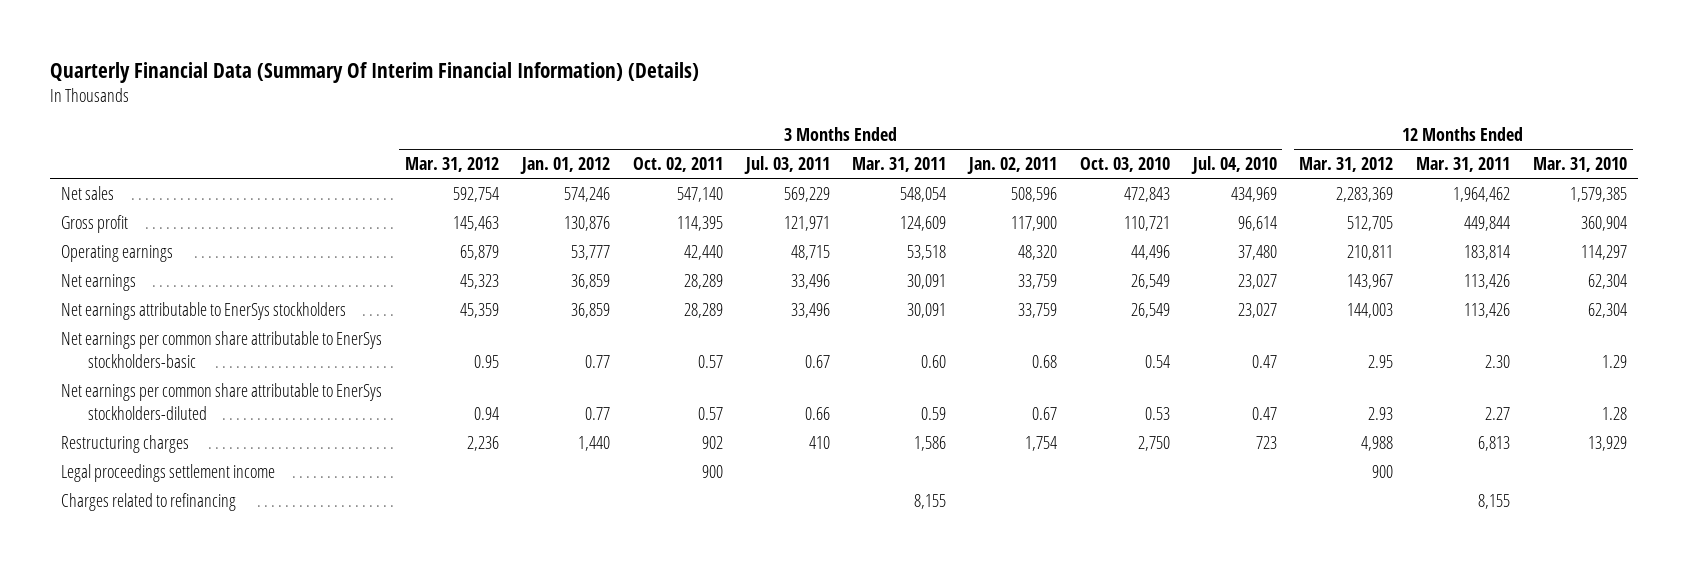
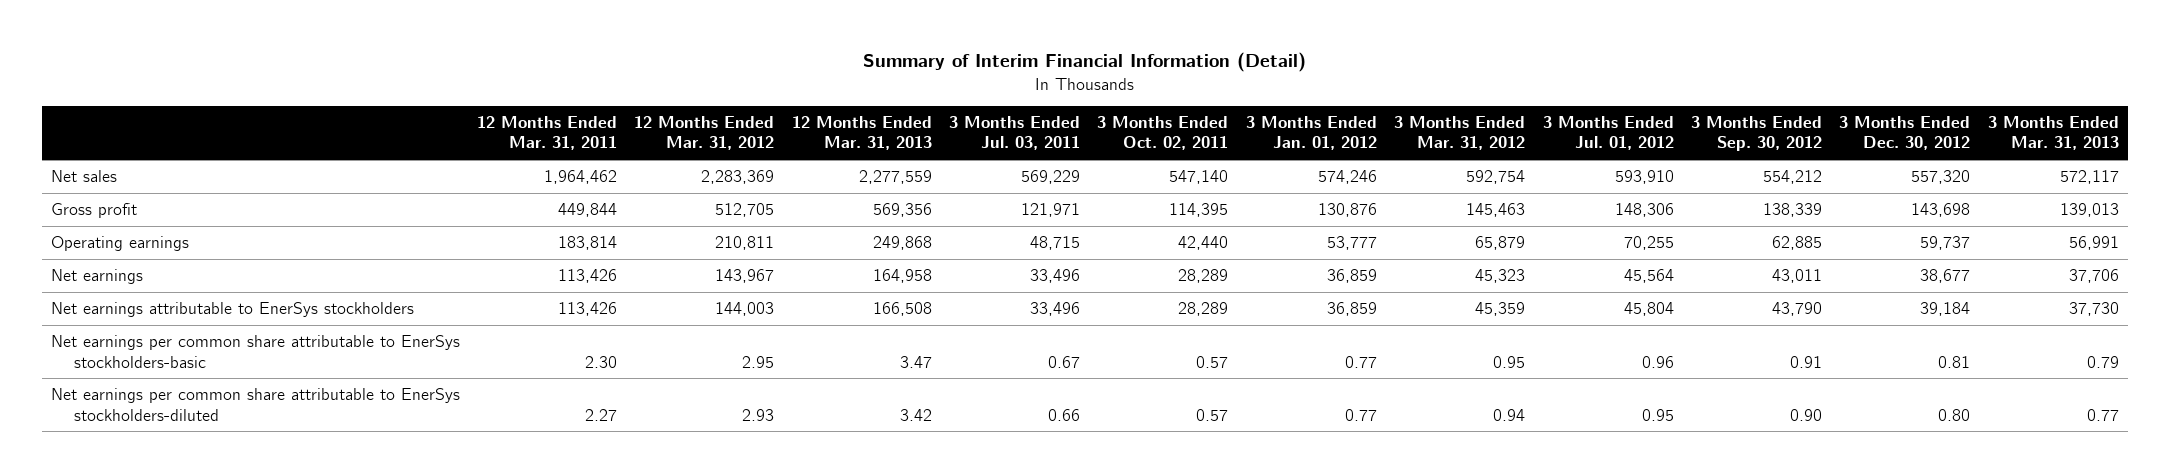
- Quarterly Financial Data (Summary Of Interim Financial Information) (Details)
+ Summary of Interim Financial Information (Detail)
- | 3 Months Ended Mar. 31, 2012 | 3 Months Ended Jan. 01, 2012 | 3 Months Ended Oct. 02, 2011 | 3 Months Ended Jul. 03, 2011 | 3 Months Ended Mar. 31, 2011 | 3 Months Ended Jan. 02, 2011 | 3 Months Ended Oct. 03, 2010 | 3 Months Ended Jul. 04, 2010 | 12 Months Ended Mar. 31, 2012 | 12 Months Ended Mar. 31, 2011 | 12 Months Ended Mar. 31, 2010
+ | 12 Months Ended Mar. 31, 2011 | 12 Months Ended Mar. 31, 2012 | 12 Months Ended Mar. 31, 2013 | 3 Months Ended Jul. 03, 2011 | 3 Months Ended Oct. 02, 2011 | 3 Months Ended Jan. 01, 2012 | 3 Months Ended Mar. 31, 2012 | 3 Months Ended Jul. 01, 2012 | 3 Months Ended Sep. 30, 2012 | 3 Months Ended Dec. 30, 2012 | 3 Months Ended Mar. 31, 2013
- Restructuring charges | 2,236 | 1,440 | 902 | 410 | 1,586 | 1,754 | 2,750 | 723 | 4,988 | 6,813 | 13,929
- Legal proceedings settlement income | | | 900 | | | | | | 900 | |
- Charges related to refinancing | | | | | 8,155 | | | | | 8,155 |

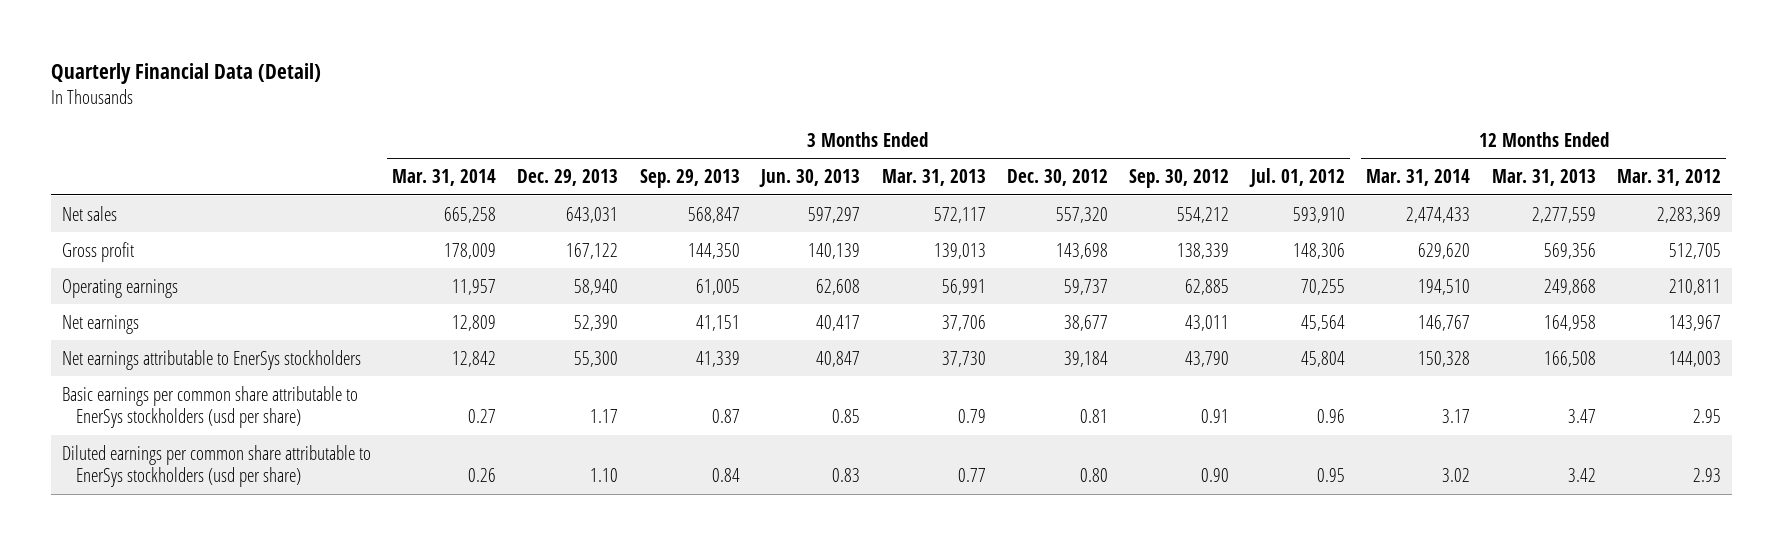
- Summary of Interim Financial Information (Detail)
+ Quarterly Financial Data (Detail)
- | 12 Months Ended Mar. 31, 2011 | 12 Months Ended Mar. 31, 2012 | 12 Months Ended Mar. 31, 2013 | 3 Months Ended Jul. 03, 2011 | 3 Months Ended Oct. 02, 2011 | 3 Months Ended Jan. 01, 2012 | 3 Months Ended Mar. 31, 2012 | 3 Months Ended Jul. 01, 2012 | 3 Months Ended Sep. 30, 2012 | 3 Months Ended Dec. 30, 2012 | 3 Months Ended Mar. 31, 2013
+ | 3 Months Ended Mar. 31, 2014 | 3 Months Ended Dec. 29, 2013 | 3 Months Ended Sep. 29, 2013 | 3 Months Ended Jun. 30, 2013 | 3 Months Ended Mar. 31, 2013 | 3 Months Ended Dec. 30, 2012 | 3 Months Ended Sep. 30, 2012 | 3 Months Ended Jul. 01, 2012 | 12 Months Ended Mar. 31, 2014 | 12 Months Ended Mar. 31, 2013 | 12 Months Ended Mar. 31, 2012
- Net earnings per common share attributable to EnerSys stockholders-basic | 2.30 | 2.95 | 3.47 | 0.67 | 0.57 | 0.77 | 0.95 | 0.96 | 0.91 | 0.81 | 0.79
- Net earnings per common share attributable to EnerSys stockholders-diluted | 2.27 | 2.93 | 3.42 | 0.66 | 0.57 | 0.77 | 0.94 | 0.95 | 0.90 | 0.80 | 0.77
+ Basic earnings per common share attributable to EnerSys stockholders (usd per share) | 0.27 | 1.17 | 0.87 | 0.85 | 0.79 | 0.81 | 0.91 | 0.96 | 3.17 | 3.47 | 2.95
+ Diluted earnings per common share attributable to EnerSys stockholders (usd per share) | 0.26 | 1.10 | 0.84 | 0.83 | 0.77 | 0.80 | 0.90 | 0.95 | 3.02 | 3.42 | 2.93

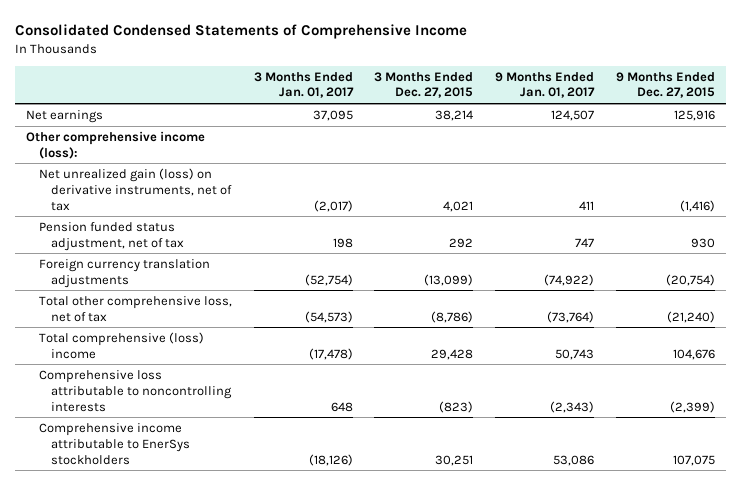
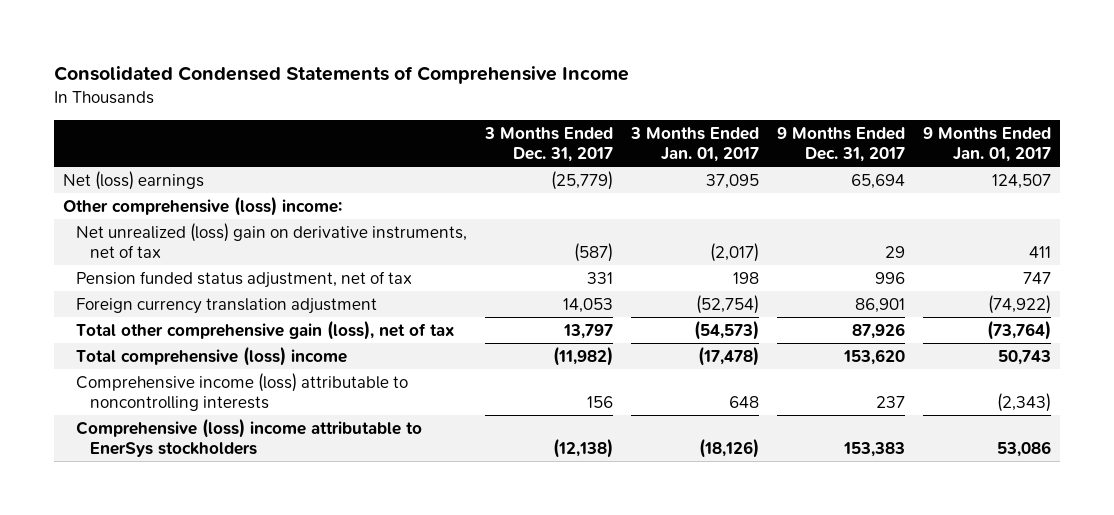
- | 3 Months Ended Jan. 01, 2017 | 3 Months Ended Dec. 27, 2015 | 9 Months Ended Jan. 01, 2017 | 9 Months Ended Dec. 27, 2015
+ | 3 Months Ended Dec. 31, 2017 | 3 Months Ended Jan. 01, 2017 | 9 Months Ended Dec. 31, 2017 | 9 Months Ended Jan. 01, 2017
- Net earnings | 37,095 | 38,214 | 124,507 | 125,916
- Other comprehensive income (loss):
- Net unrealized gain (loss) on derivative instruments, net of tax | (2,017) | 4,021 | 411 | (1,416)
+ Net (loss) earnings | (25,779) | 37,095 | 65,694 | 124,507
+ Other comprehensive (loss) income:
+ Net unrealized (loss) gain on derivative instruments, net of tax | (587) | (2,017) | 29 | 411
- Foreign currency translation adjustments | (52,754) | (13,099) | (74,922) | (20,754)
- Total other comprehensive loss, net of tax | (54,573) | (8,786) | (73,764) | (21,240)
+ Foreign currency translation adjustment | 14,053 | (52,754) | 86,901 | (74,922)
+ Total other comprehensive gain (loss), net of tax | 13,797 | (54,573) | 87,926 | (73,764)
- Comprehensive loss attributable to noncontrolling interests | 648 | (823) | (2,343) | (2,399)
- Comprehensive income attributable to EnerSys stockholders | (18,126) | 30,251 | 53,086 | 107,075
+ Comprehensive income (loss) attributable to noncontrolling interests | 156 | 648 | 237 | (2,343)
+ Comprehensive (loss) income attributable to EnerSys stockholders | (12,138) | (18,126) | 153,383 | 53,086

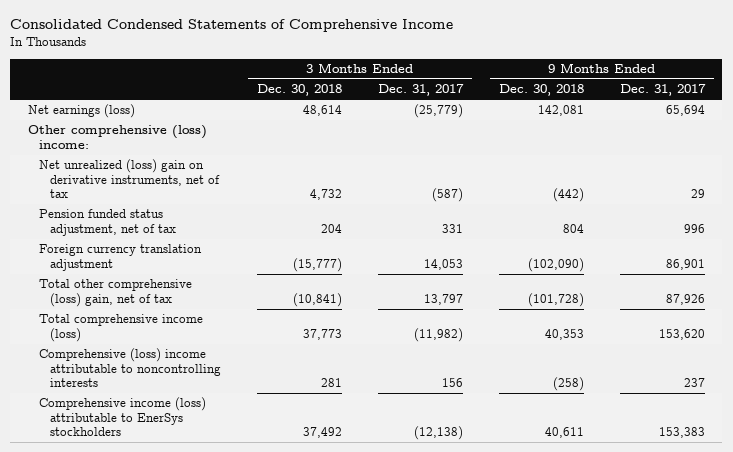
- | 3 Months Ended Dec. 31, 2017 | 3 Months Ended Jan. 01, 2017 | 9 Months Ended Dec. 31, 2017 | 9 Months Ended Jan. 01, 2017
+ | 3 Months Ended Dec. 30, 2018 | 3 Months Ended Dec. 31, 2017 | 9 Months Ended Dec. 30, 2018 | 9 Months Ended Dec. 31, 2017
- Net (loss) earnings | (25,779) | 37,095 | 65,694 | 124,507
+ Net earnings (loss) | 48,614 | (25,779) | 142,081 | 65,694
- Total other comprehensive gain (loss), net of tax | 13,797 | (54,573) | 87,926 | (73,764)
- Total comprehensive (loss) income | (11,982) | (17,478) | 153,620 | 50,743
- Comprehensive income (loss) attributable to noncontrolling interests | 156 | 648 | 237 | (2,343)
- Comprehensive (loss) income attributable to EnerSys stockholders | (12,138) | (18,126) | 153,383 | 53,086
+ Total other comprehensive (loss) gain, net of tax | (10,841) | 13,797 | (101,728) | 87,926
+ Total comprehensive income (loss) | 37,773 | (11,982) | 40,353 | 153,620
+ Comprehensive (loss) income attributable to noncontrolling interests | 281 | 156 | (258) | 237
+ Comprehensive income (loss) attributable to EnerSys stockholders | 37,492 | (12,138) | 40,611 | 153,383

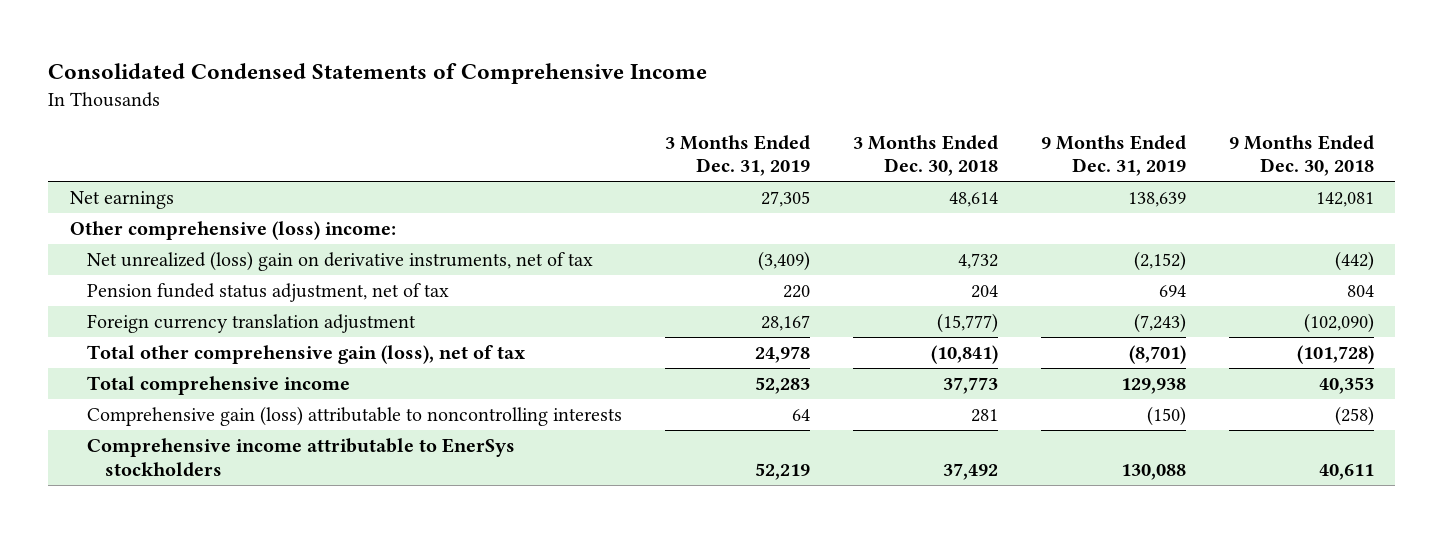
- | 3 Months Ended Dec. 30, 2018 | 3 Months Ended Dec. 31, 2017 | 9 Months Ended Dec. 30, 2018 | 9 Months Ended Dec. 31, 2017
+ | 3 Months Ended Dec. 31, 2019 | 3 Months Ended Dec. 30, 2018 | 9 Months Ended Dec. 31, 2019 | 9 Months Ended Dec. 30, 2018
- Net earnings (loss) | 48,614 | (25,779) | 142,081 | 65,694
+ Net earnings | 27,305 | 48,614 | 138,639 | 142,081
- Total other comprehensive (loss) gain, net of tax | (10,841) | 13,797 | (101,728) | 87,926
- Total comprehensive income (loss) | 37,773 | (11,982) | 40,353 | 153,620
- Comprehensive (loss) income attributable to noncontrolling interests | 281 | 156 | (258) | 237
- Comprehensive income (loss) attributable to EnerSys stockholders | 37,492 | (12,138) | 40,611 | 153,383
+ Total other comprehensive gain (loss), net of tax | 24,978 | (10,841) | (8,701) | (101,728)
+ Total comprehensive income | 52,283 | 37,773 | 129,938 | 40,353
+ Comprehensive gain (loss) attributable to noncontrolling interests | 64 | 281 | (150) | (258)
+ Comprehensive income attributable to EnerSys stockholders | 52,219 | 37,492 | 130,088 | 40,611

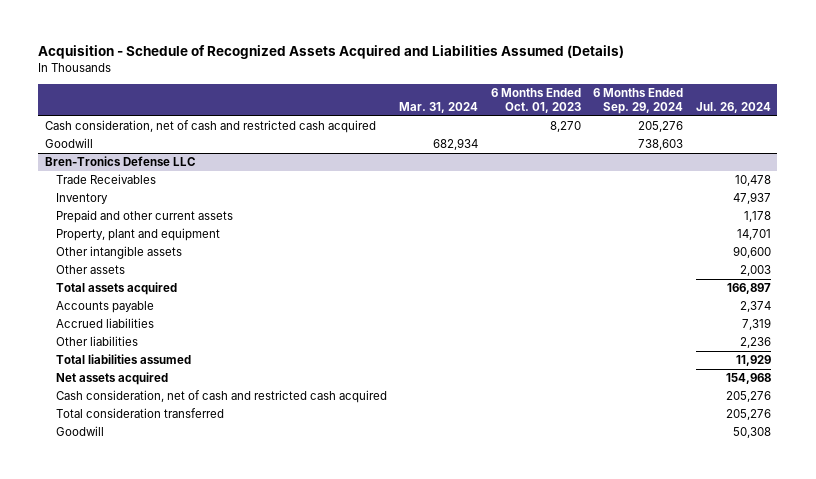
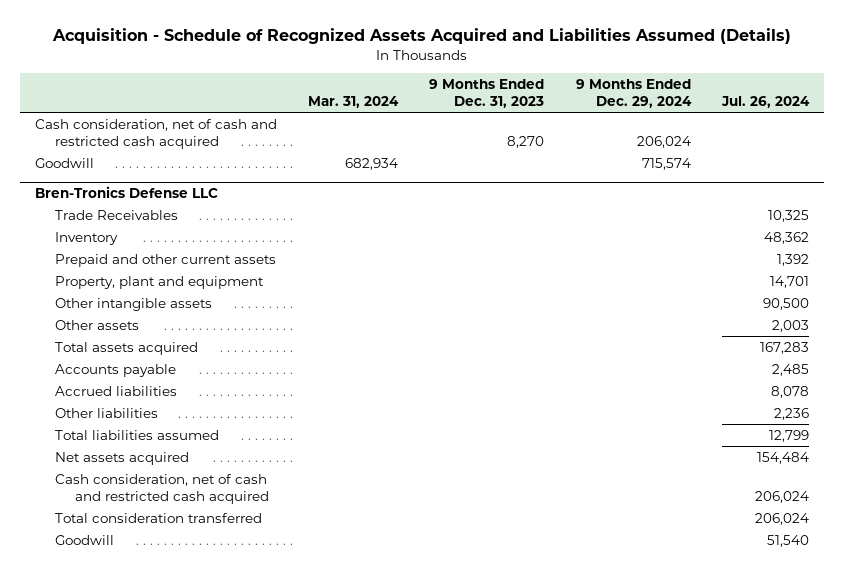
- | Mar. 31, 2024 | 6 Months Ended Oct. 01, 2023 | 6 Months Ended Sep. 29, 2024 | Jul. 26, 2024
+ | Mar. 31, 2024 | 9 Months Ended Dec. 31, 2023 | 9 Months Ended Dec. 29, 2024 | Jul. 26, 2024
@ Bren-Tronics Defense LLC
- Trade Receivables | | | | 10,478
- Inventory | | | | 47,937
- Prepaid and other current assets | | | | 1,178
+ Trade Receivables | | | | 10,325
+ Inventory | | | | 48,362
+ Prepaid and other current assets | | | | 1,392
- Other intangible assets | | | | 90,600
+ Other intangible assets | | | | 90,500
- Total assets acquired | | | | 166,897
- Accounts payable | | | | 2,374
- Accrued liabilities | | | | 7,319
+ Total assets acquired | | | | 167,283
+ Accounts payable | | | | 2,485
+ Accrued liabilities | | | | 8,078
- Total liabilities assumed | | | | 11,929
- Net assets acquired | | | | 154,968
- Cash consideration, net of cash and restricted cash acquired | | | | 205,276
- Total consideration transferred | | | | 205,276
- Goodwill | | | | 50,308
+ Total liabilities assumed | | | | 12,799
+ Net assets acquired | | | | 154,484
+ Cash consideration, net of cash and restricted cash acquired | | | | 206,024
+ Total consideration transferred | | | | 206,024
+ Goodwill | | | | 51,540

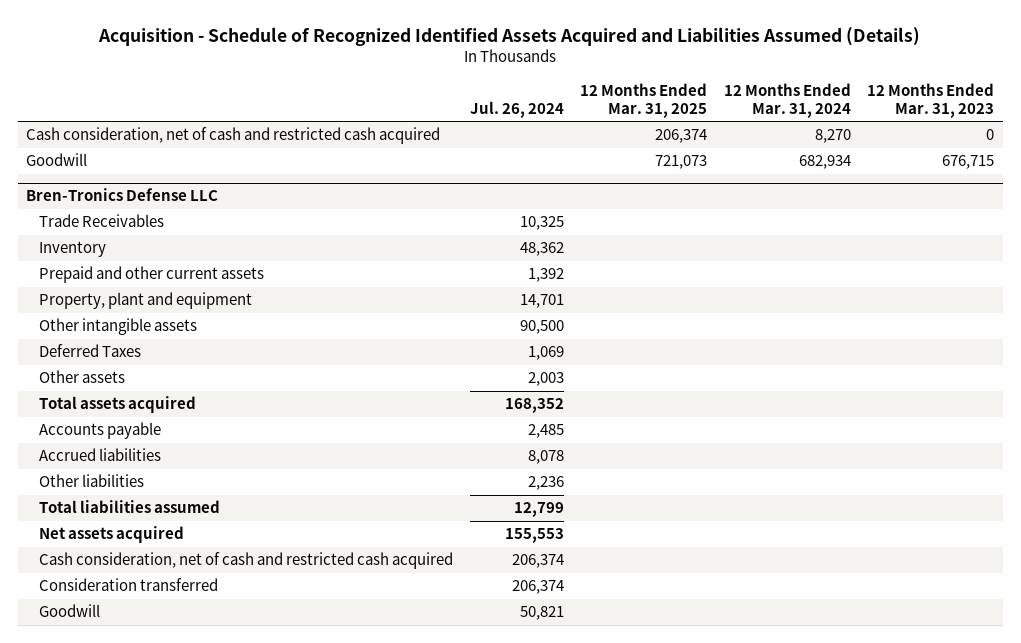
- Acquisition - Schedule of Recognized Assets Acquired and Liabilities Assumed (Details)
+ Acquisition - Schedule of Recognized Identified Assets Acquired and Liabilities Assumed (Details)
- | Mar. 31, 2024 | 9 Months Ended Dec. 31, 2023 | 9 Months Ended Dec. 29, 2024 | Jul. 26, 2024
+ | Jul. 26, 2024 | 12 Months Ended Mar. 31, 2025 | 12 Months Ended Mar. 31, 2024 | 12 Months Ended Mar. 31, 2023
@ Bren-Tronics Defense LLC
+ Deferred Taxes | 1,069 | | |
- Total assets acquired | | | | 167,283
+ Total assets acquired | 168,352 | | |
- Net assets acquired | | | | 154,484
- Cash consideration, net of cash and restricted cash acquired | | | | 206,024
- Total consideration transferred | | | | 206,024
- Goodwill | | | | 51,540
+ Net assets acquired | 155,553 | | |
+ Cash consideration, net of cash and restricted cash acquired | 206,374 | | |
+ Consideration transferred | 206,374 | | |
+ Goodwill | 50,821 | | |

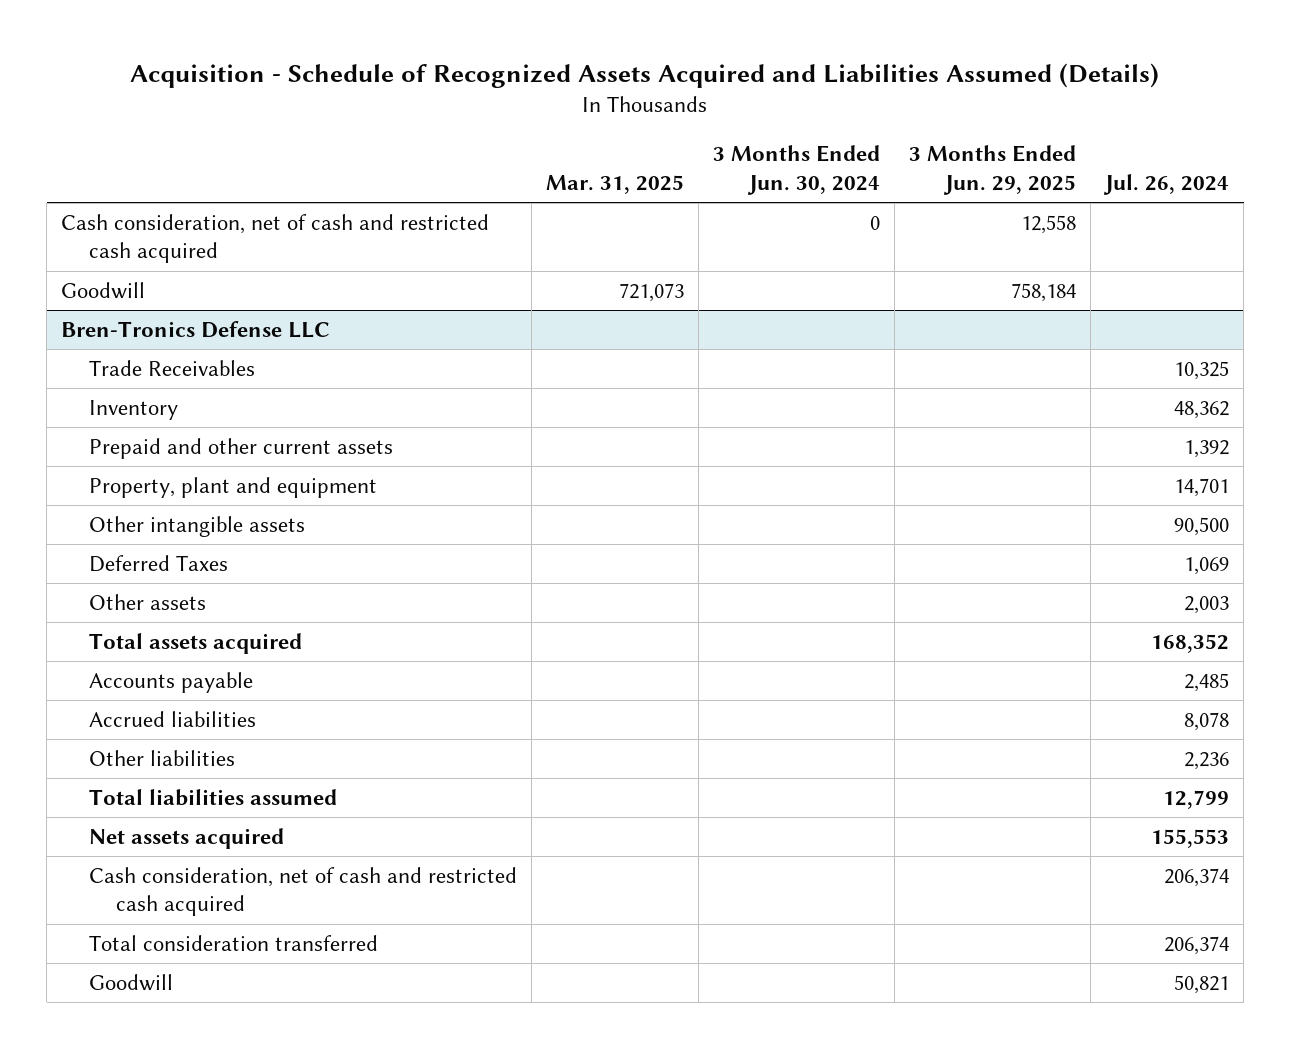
- Acquisition - Schedule of Recognized Identified Assets Acquired and Liabilities Assumed (Details)
+ Acquisition - Schedule of Recognized Assets Acquired and Liabilities Assumed (Details)
- | Jul. 26, 2024 | 12 Months Ended Mar. 31, 2025 | 12 Months Ended Mar. 31, 2024 | 12 Months Ended Mar. 31, 2023
+ | Mar. 31, 2025 | 3 Months Ended Jun. 30, 2024 | 3 Months Ended Jun. 29, 2025 | Jul. 26, 2024
@ Bren-Tronics Defense LLC
- Consideration transferred | 206,374 | | |
+ Total consideration transferred | | | | 206,374

